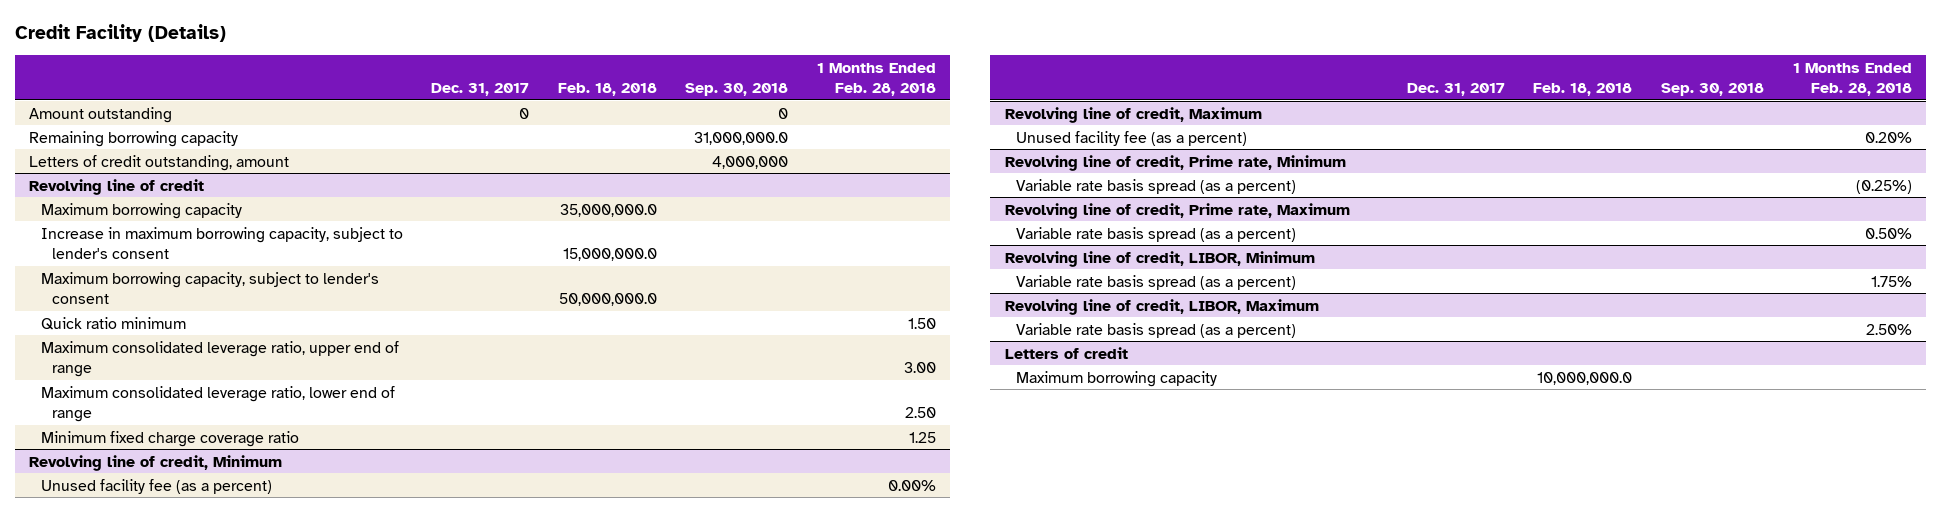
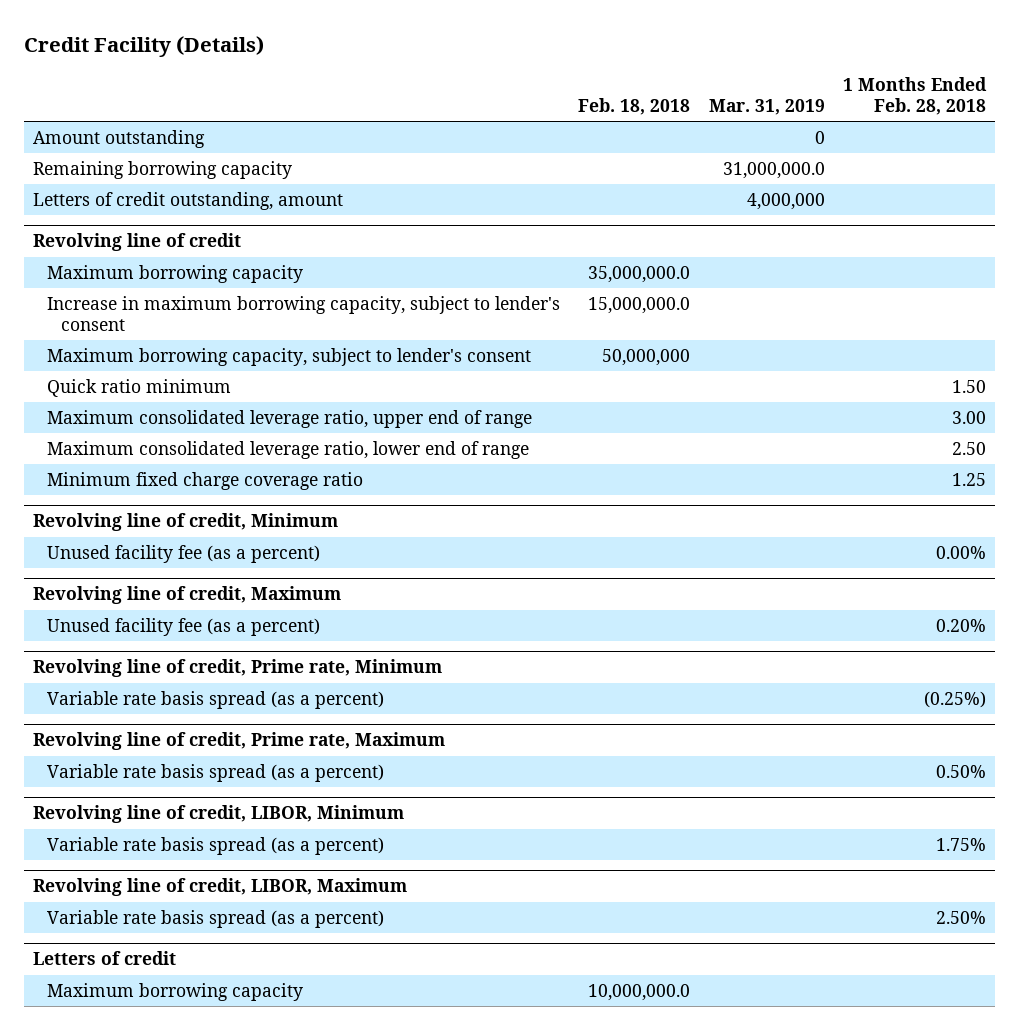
- | Dec. 31, 2017 | Feb. 18, 2018 | Sep. 30, 2018 | 1 Months Ended Feb. 28, 2018
+ | Feb. 18, 2018 | Mar. 31, 2019 | 1 Months Ended Feb. 28, 2018
@ Revolving line of credit
- Maximum borrowing capacity, subject to lender's consent | | 50,000,000.0 | |
+ Maximum borrowing capacity, subject to lender's consent | 50,000,000 | |

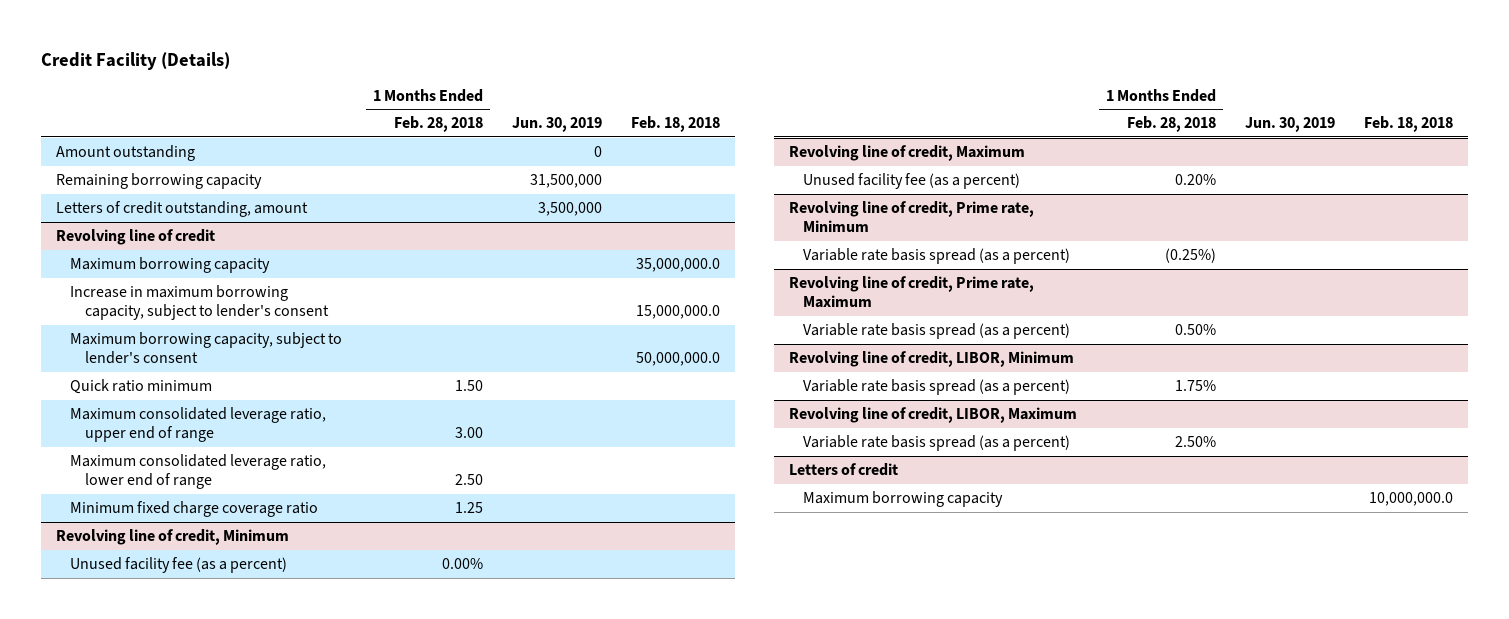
- | Feb. 18, 2018 | Mar. 31, 2019 | 1 Months Ended Feb. 28, 2018
+ | 1 Months Ended Feb. 28, 2018 | Jun. 30, 2019 | Feb. 18, 2018
@ Revolving line of credit
- Maximum borrowing capacity, subject to lender's consent | 50,000,000 | |
+ Maximum borrowing capacity, subject to lender's consent | | | 50,000,000.0

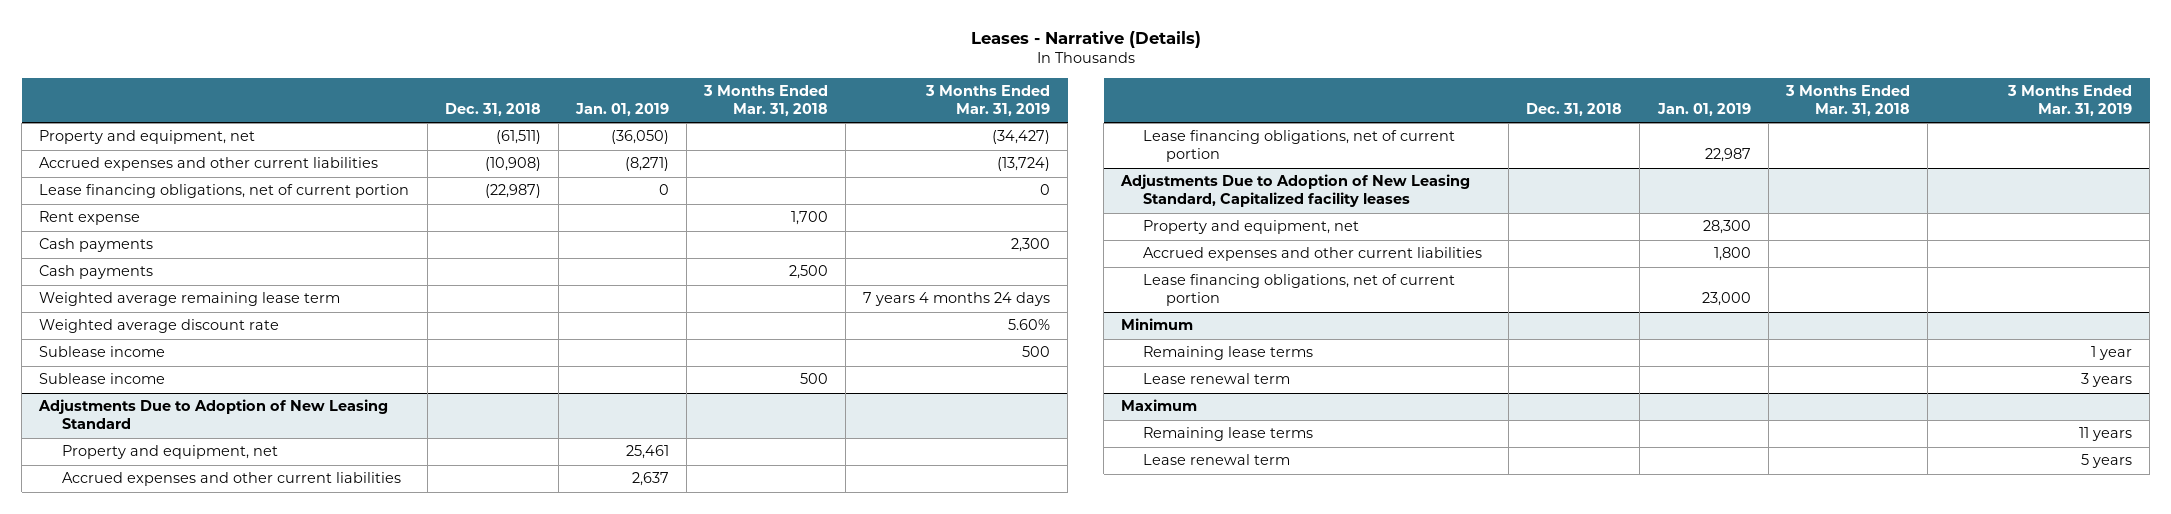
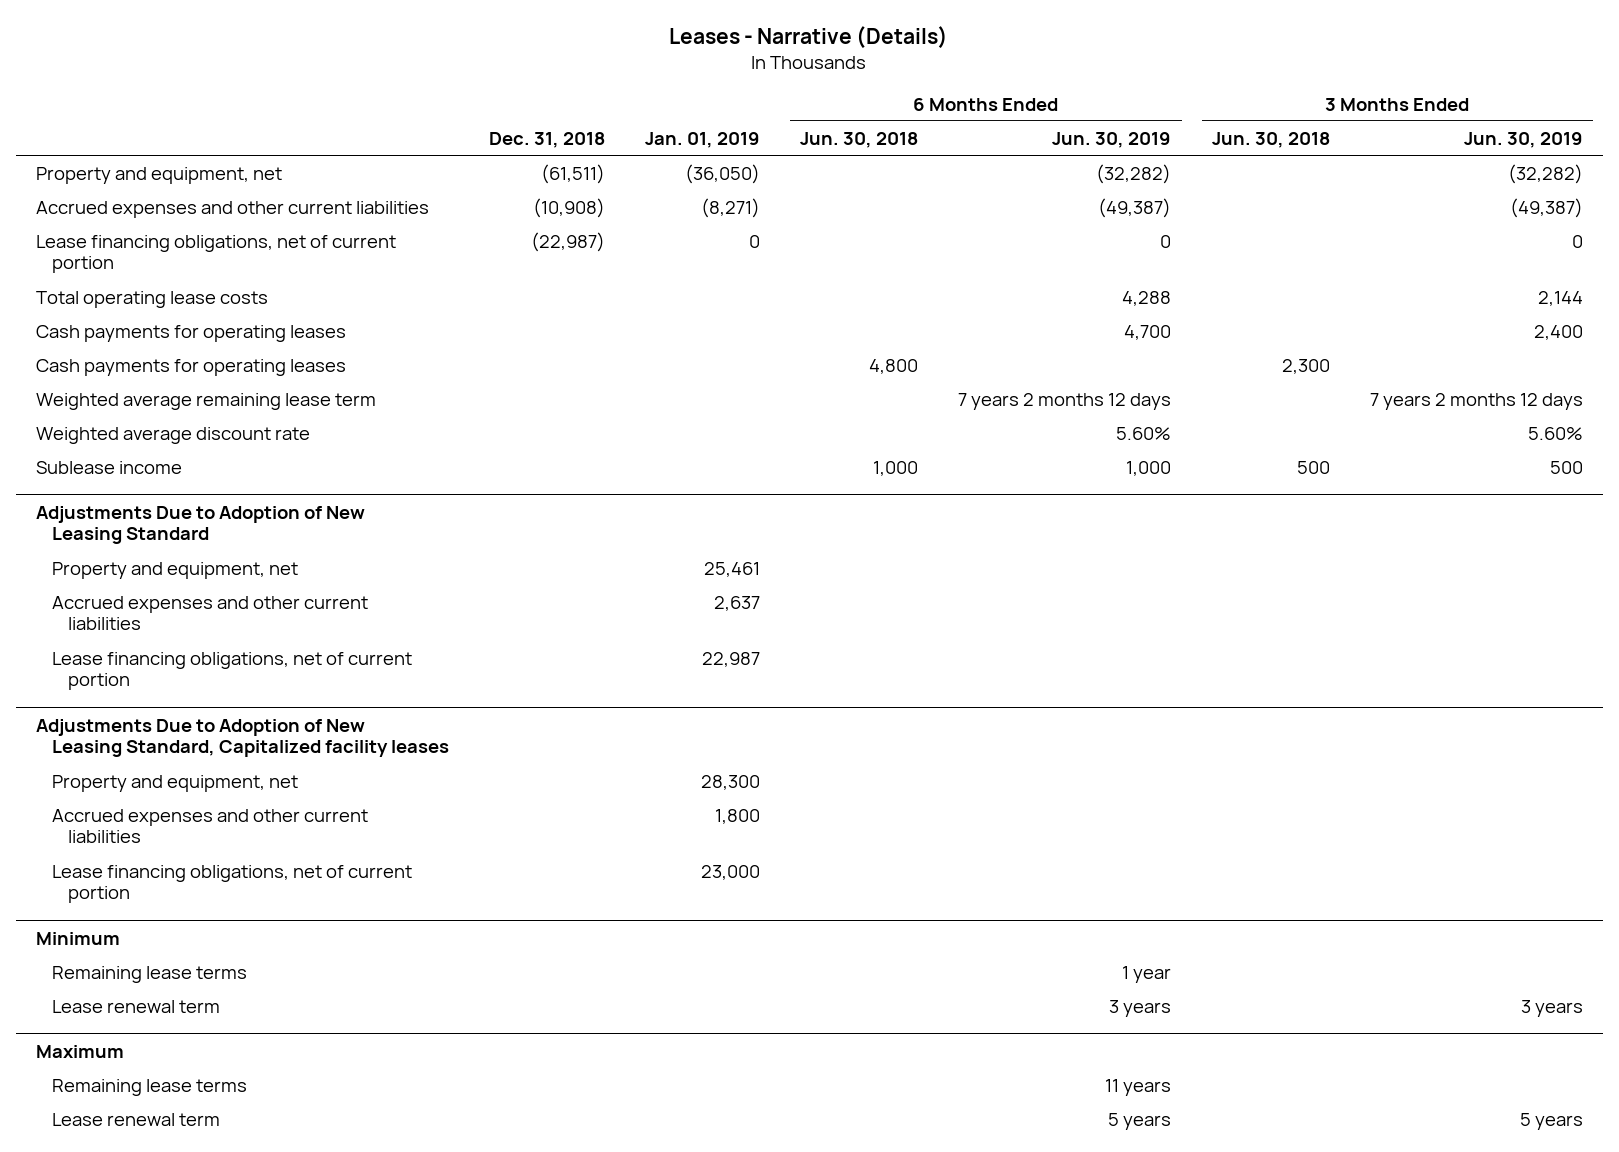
- | Dec. 31, 2018 | Jan. 01, 2019 | 3 Months Ended Mar. 31, 2018 | 3 Months Ended Mar. 31, 2019
+ | Dec. 31, 2018 | Jan. 01, 2019 | 6 Months Ended Jun. 30, 2018 | 6 Months Ended Jun. 30, 2019 | 3 Months Ended Jun. 30, 2018 | 3 Months Ended Jun. 30, 2019
- Rent expense | | | 1,700 |
- Cash payments | | | | 2,300
- Cash payments | | | 2,500 |
+ Total operating lease costs | | | | 4,288 | | 2,144
+ Cash payments for operating leases | | | | 4,700 | | 2,400
+ Cash payments for operating leases | | | 4,800 | | 2,300 |
- Sublease income | | | 500 |

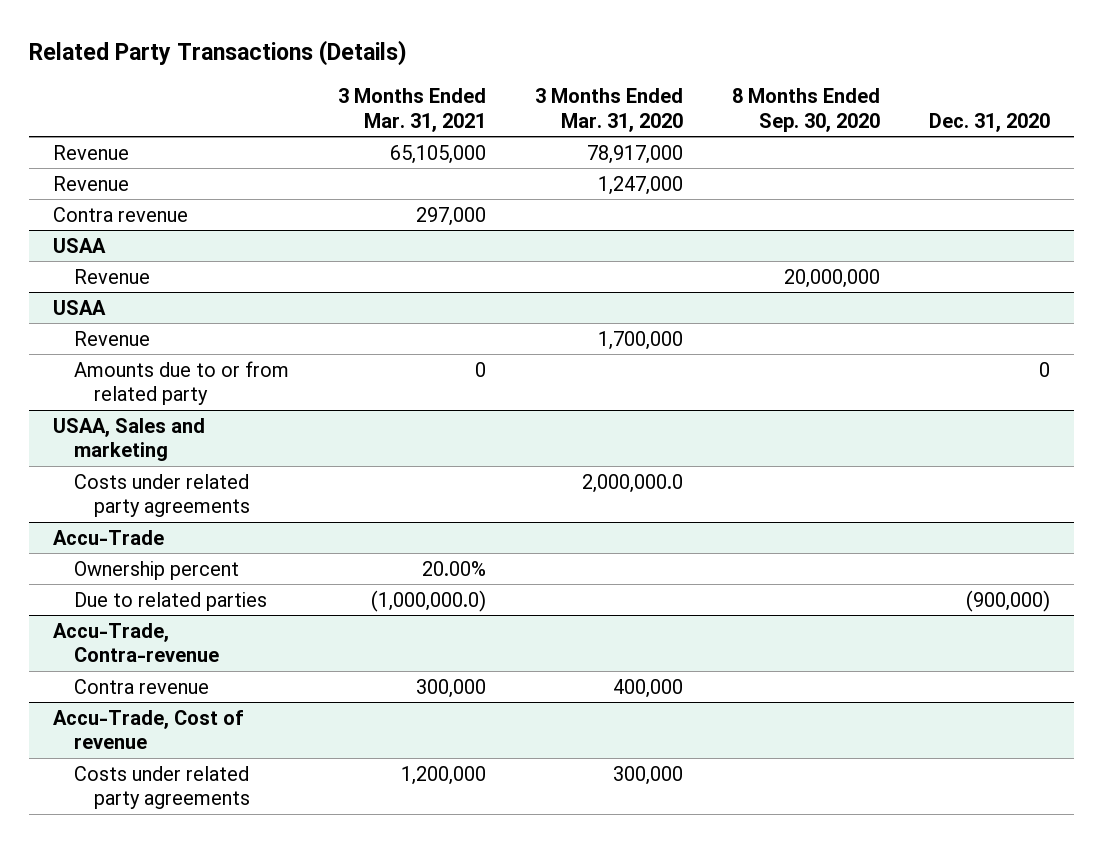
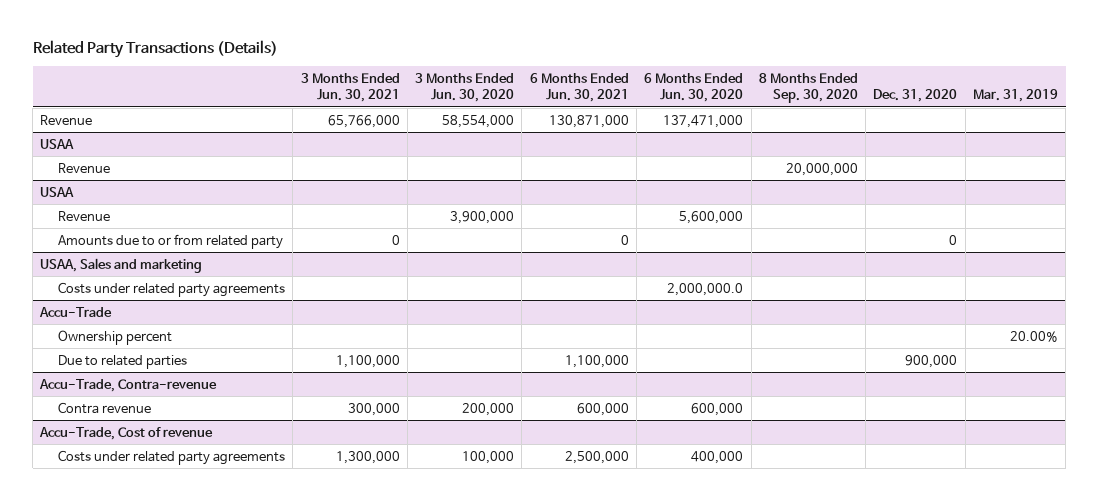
- | 3 Months Ended Mar. 31, 2021 | 3 Months Ended Mar. 31, 2020 | 8 Months Ended Sep. 30, 2020 | Dec. 31, 2020
+ | 3 Months Ended Jun. 30, 2021 | 3 Months Ended Jun. 30, 2020 | 6 Months Ended Jun. 30, 2021 | 6 Months Ended Jun. 30, 2020 | 8 Months Ended Sep. 30, 2020 | Dec. 31, 2020 | Mar. 31, 2019
- Revenue | | 1,247,000 | |
- Contra revenue | 297,000 | | |
@ Accu-Trade
- Due to related parties | (1,000,000.0) | | | (900,000)
+ Due to related parties | 1,100,000 | | 1,100,000 | | | 900,000 |

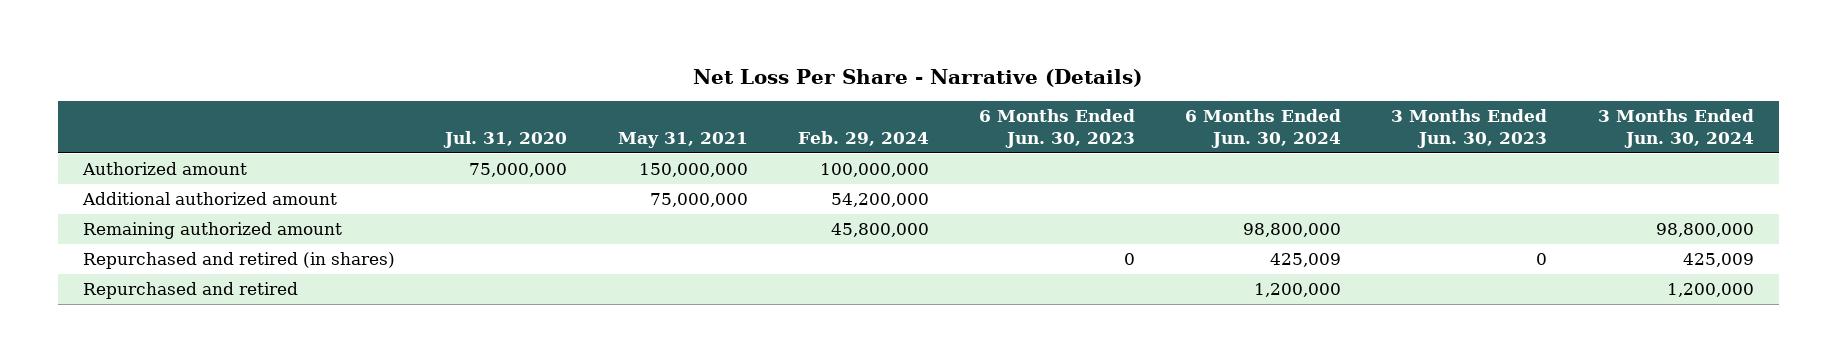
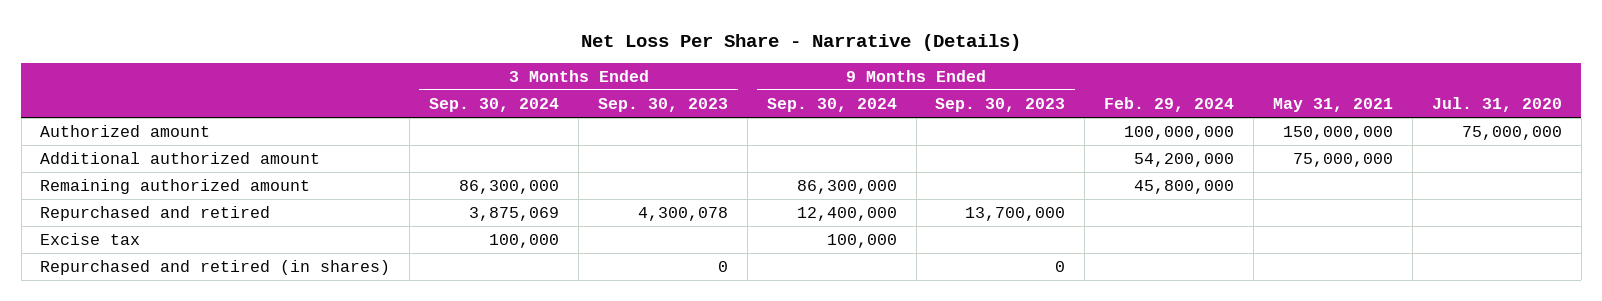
- | Jul. 31, 2020 | May 31, 2021 | Feb. 29, 2024 | 6 Months Ended Jun. 30, 2023 | 6 Months Ended Jun. 30, 2024 | 3 Months Ended Jun. 30, 2023 | 3 Months Ended Jun. 30, 2024
+ | 3 Months Ended Sep. 30, 2024 | 3 Months Ended Sep. 30, 2023 | 9 Months Ended Sep. 30, 2024 | 9 Months Ended Sep. 30, 2023 | Feb. 29, 2024 | May 31, 2021 | Jul. 31, 2020
+ Excise tax | 100,000 | | 100,000 | | | |
moved down: Repurchased and retired (in shares) | | 0 | | 0 | | |

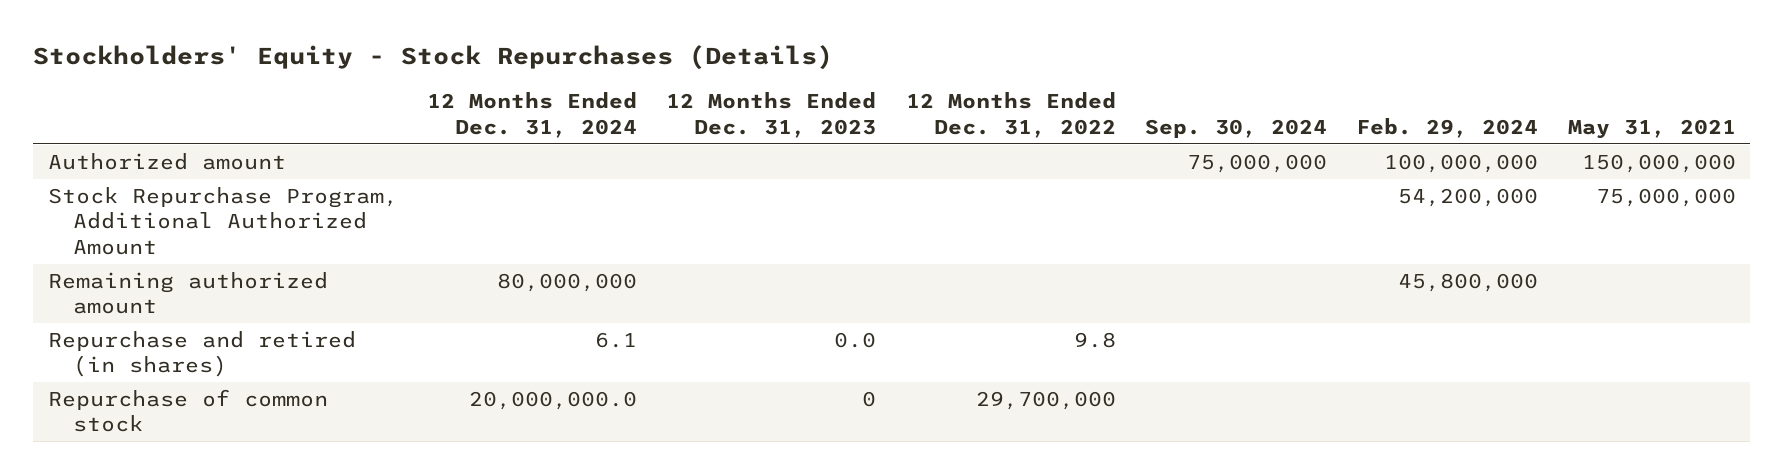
- Net Loss Per Share - Narrative (Details)
+ Stockholders' Equity - Stock Repurchases (Details)
- | 3 Months Ended Sep. 30, 2024 | 3 Months Ended Sep. 30, 2023 | 9 Months Ended Sep. 30, 2024 | 9 Months Ended Sep. 30, 2023 | Feb. 29, 2024 | May 31, 2021 | Jul. 31, 2020
+ | 12 Months Ended Dec. 31, 2024 | 12 Months Ended Dec. 31, 2023 | 12 Months Ended Dec. 31, 2022 | Sep. 30, 2024 | Feb. 29, 2024 | May 31, 2021
- Additional authorized amount | | | | | 54,200,000 | 75,000,000 |
+ Stock Repurchase Program, Additional Authorized Amount | | | | | 54,200,000 | 75,000,000
- Repurchased and retired | 3,875,069 | 4,300,078 | 12,400,000 | 13,700,000 | | |
- Excise tax | 100,000 | | 100,000 | | | |
- Repurchased and retired (in shares) | | 0 | | 0 | | |
+ Repurchase and retired (in shares) | 6.1 | 0.0 | 9.8 | | |
+ Repurchase of common stock | 20,000,000.0 | 0 | 29,700,000 | | |

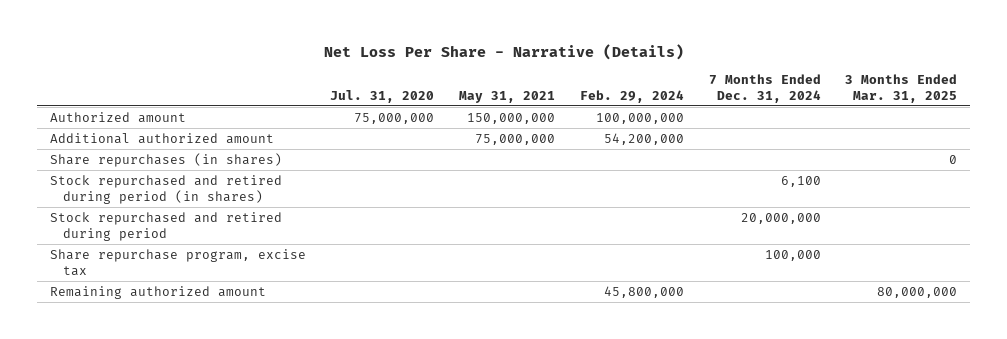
- Stockholders' Equity - Stock Repurchases (Details)
+ Net Loss Per Share - Narrative (Details)
- | 12 Months Ended Dec. 31, 2024 | 12 Months Ended Dec. 31, 2023 | 12 Months Ended Dec. 31, 2022 | Sep. 30, 2024 | Feb. 29, 2024 | May 31, 2021
+ | Jul. 31, 2020 | May 31, 2021 | Feb. 29, 2024 | 7 Months Ended Dec. 31, 2024 | 3 Months Ended Mar. 31, 2025
- Stock Repurchase Program, Additional Authorized Amount | | | | | 54,200,000 | 75,000,000
+ Additional authorized amount | | 75,000,000 | 54,200,000 | |
+ Share repurchases (in shares) | | | | | 0
+ Stock repurchased and retired during period (in shares) | | | | 6,100 |
+ Stock repurchased and retired during period | | | | 20,000,000 |
+ Share repurchase program, excise tax | | | | 100,000 |
- Repurchase and retired (in shares) | 6.1 | 0.0 | 9.8 | | |
- Repurchase of common stock | 20,000,000.0 | 0 | 29,700,000 | | |

